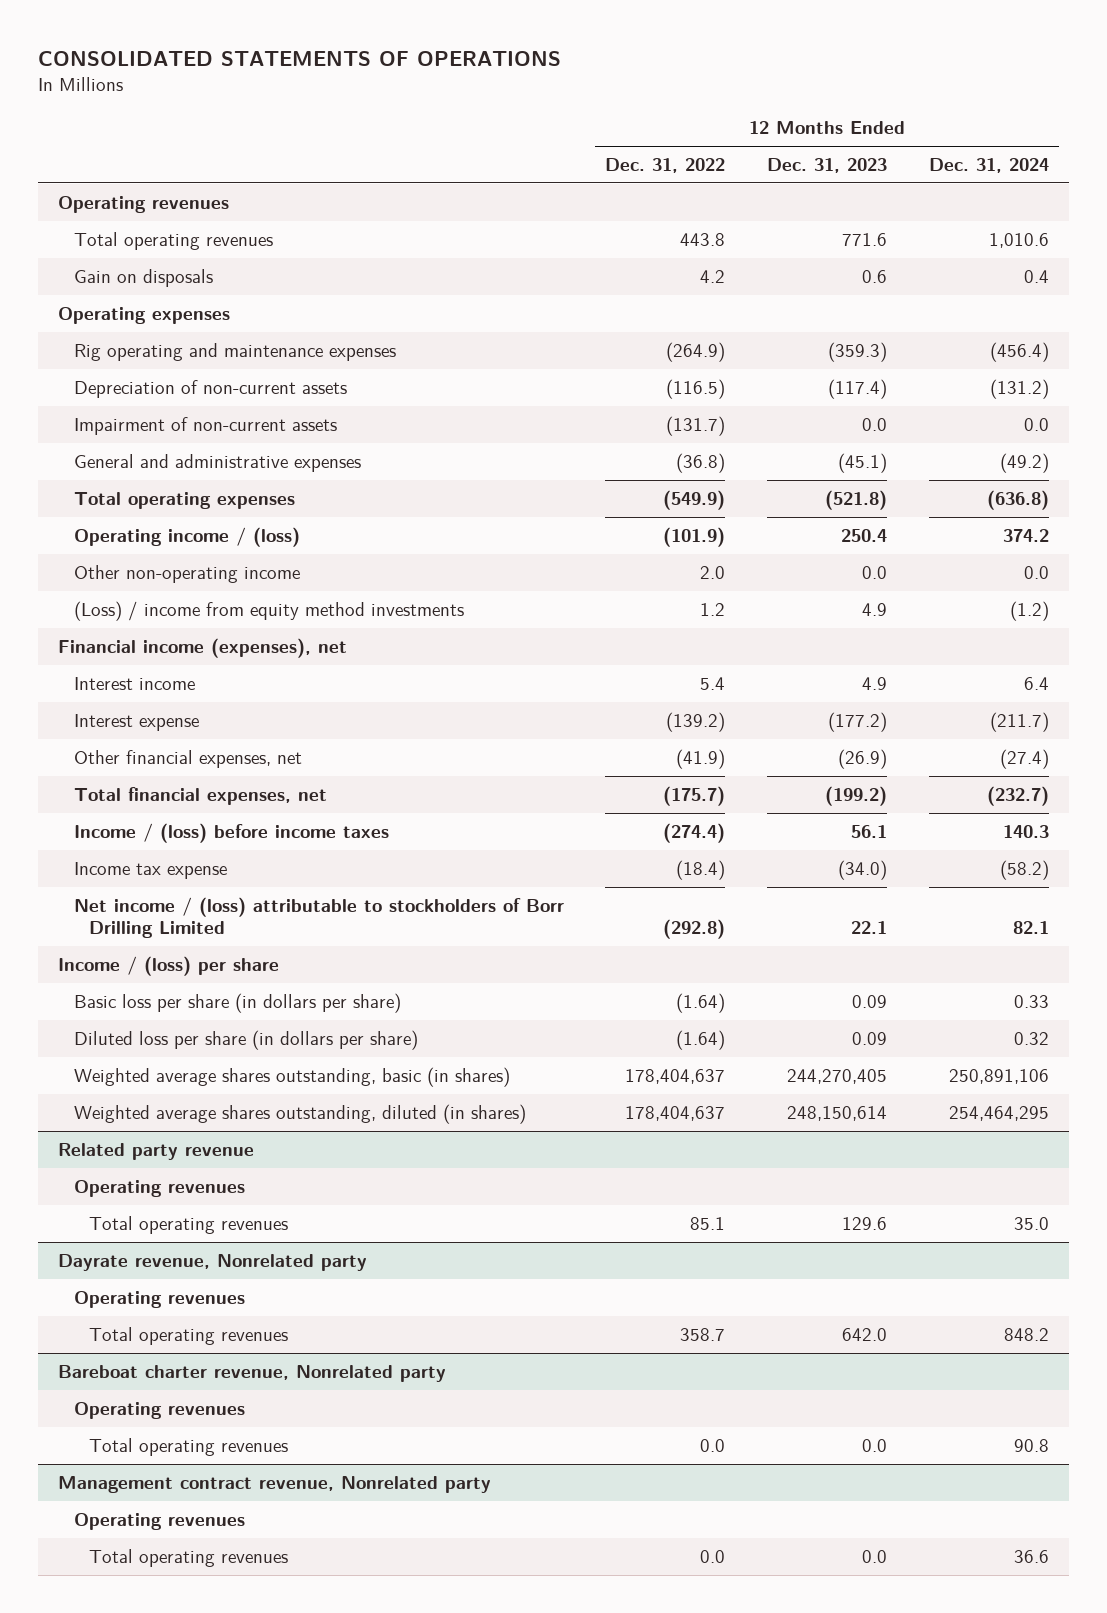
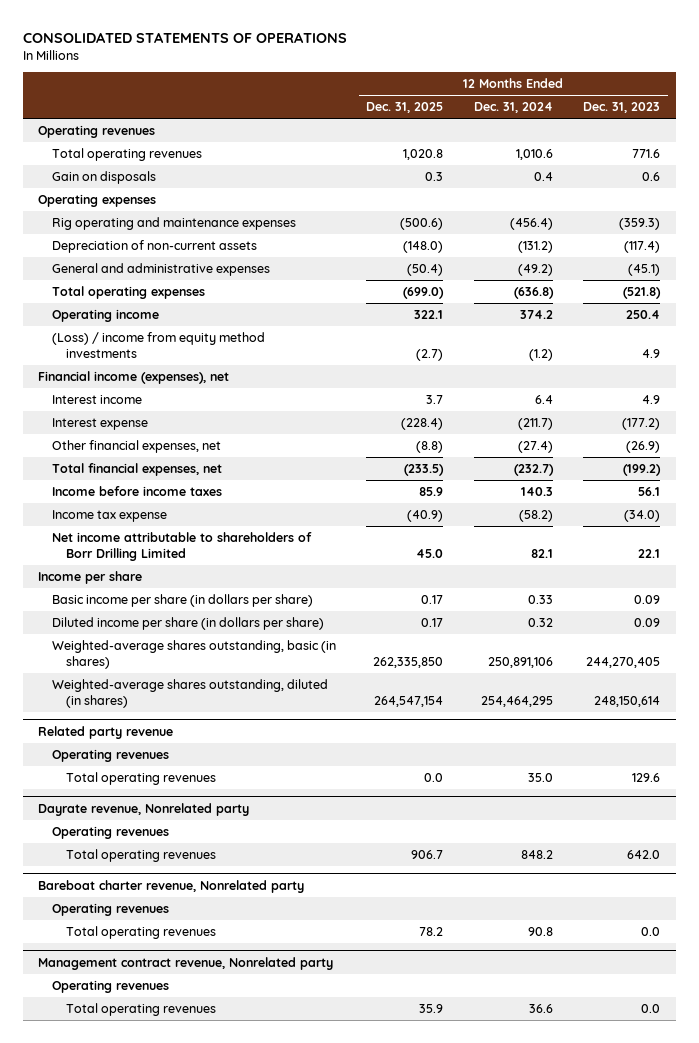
- | 12 Months Ended Dec. 31, 2022 | 12 Months Ended Dec. 31, 2023 | 12 Months Ended Dec. 31, 2024
+ | 12 Months Ended Dec. 31, 2025 | 12 Months Ended Dec. 31, 2024 | 12 Months Ended Dec. 31, 2023
- Impairment of non-current assets | (131.7) | 0.0 | 0.0
- Operating income / (loss) | (101.9) | 250.4 | 374.2
- Other non-operating income | 2.0 | 0.0 | 0.0
+ Operating income | 322.1 | 374.2 | 250.4
- Income / (loss) before income taxes | (274.4) | 56.1 | 140.3
+ Income before income taxes | 85.9 | 140.3 | 56.1
- Net income / (loss) attributable to stockholders of Borr Drilling Limited | (292.8) | 22.1 | 82.1
- Income / (loss) per share
- Basic loss per share (in dollars per share) | (1.64) | 0.09 | 0.33
- Diluted loss per share (in dollars per share) | (1.64) | 0.09 | 0.32
- Weighted average shares outstanding, basic (in shares) | 178,404,637 | 244,270,405 | 250,891,106
- Weighted average shares outstanding, diluted (in shares) | 178,404,637 | 248,150,614 | 254,464,295
+ Net income attributable to shareholders of Borr Drilling Limited | 45.0 | 82.1 | 22.1
+ Income per share
+ Basic income per share (in dollars per share) | 0.17 | 0.33 | 0.09
+ Diluted income per share (in dollars per share) | 0.17 | 0.32 | 0.09
+ Weighted-average shares outstanding, basic (in shares) | 262,335,850 | 250,891,106 | 244,270,405
+ Weighted-average shares outstanding, diluted (in shares) | 264,547,154 | 254,464,295 | 248,150,614

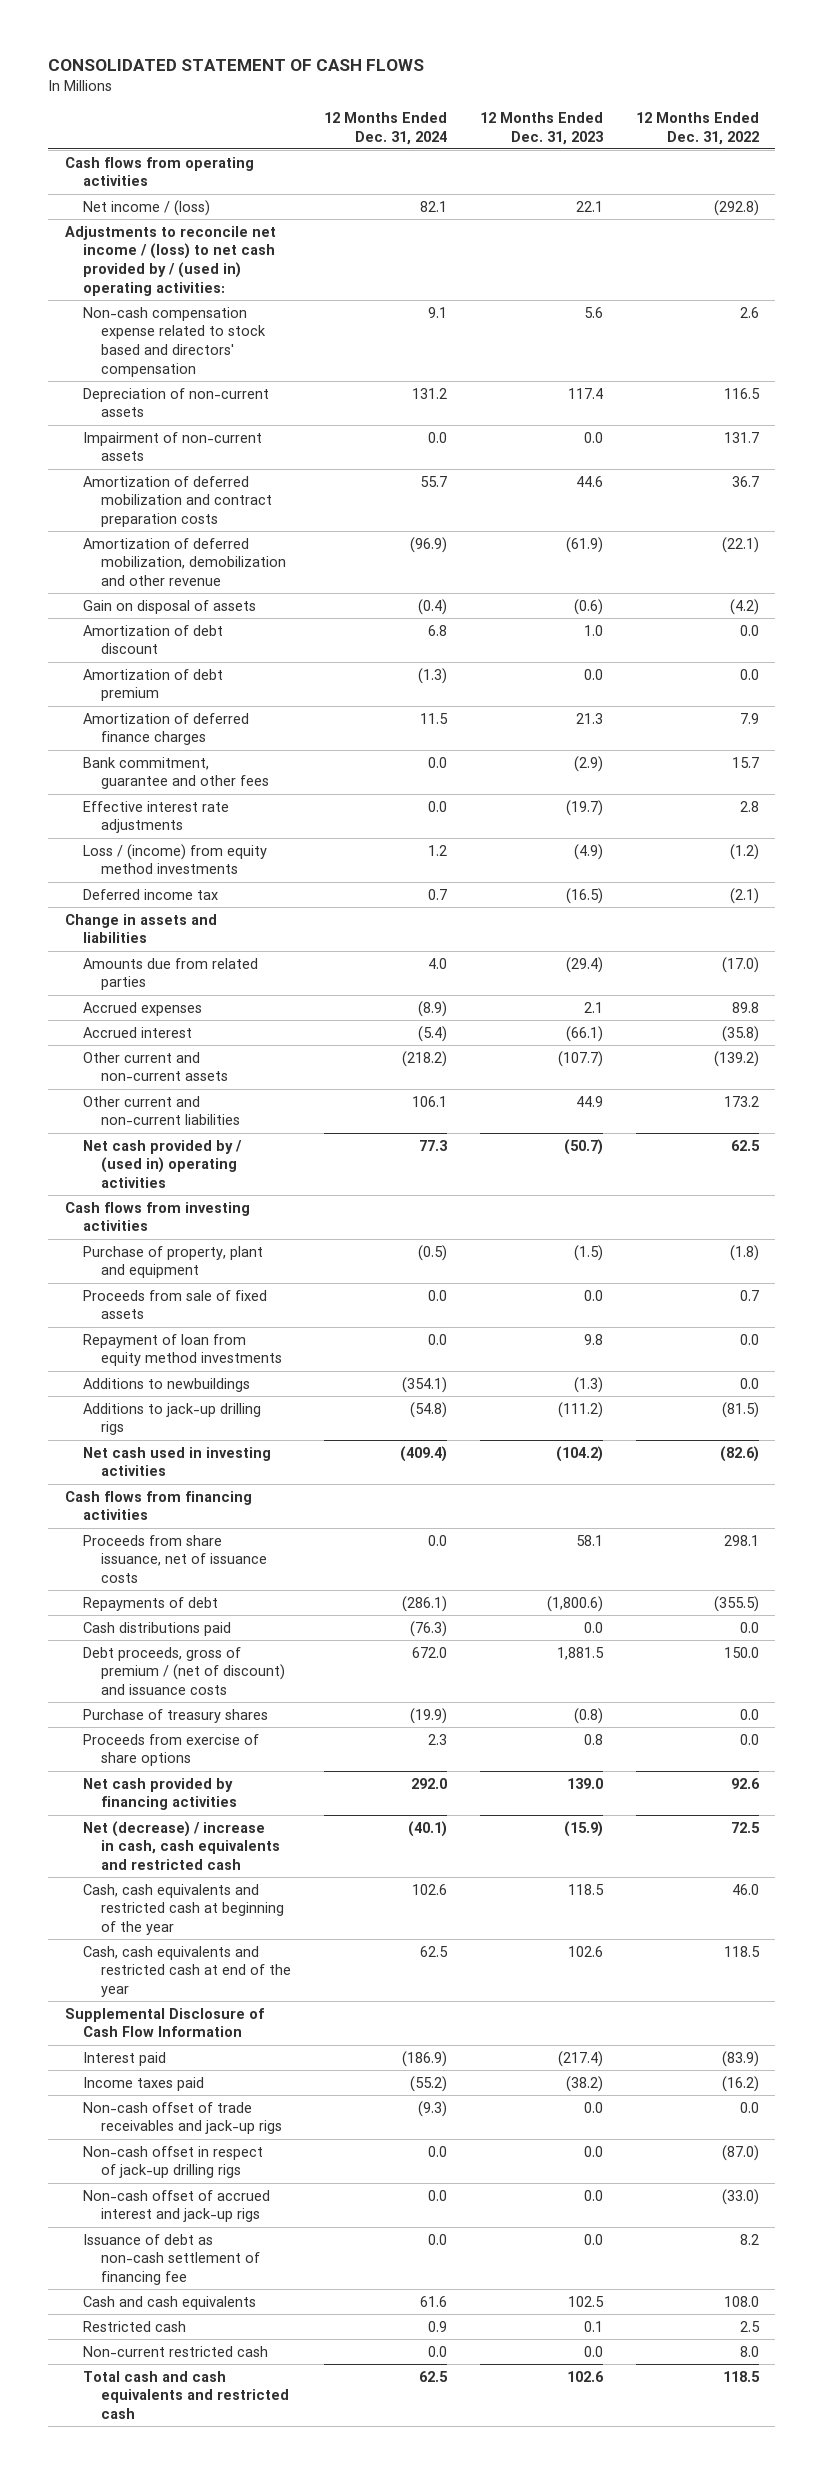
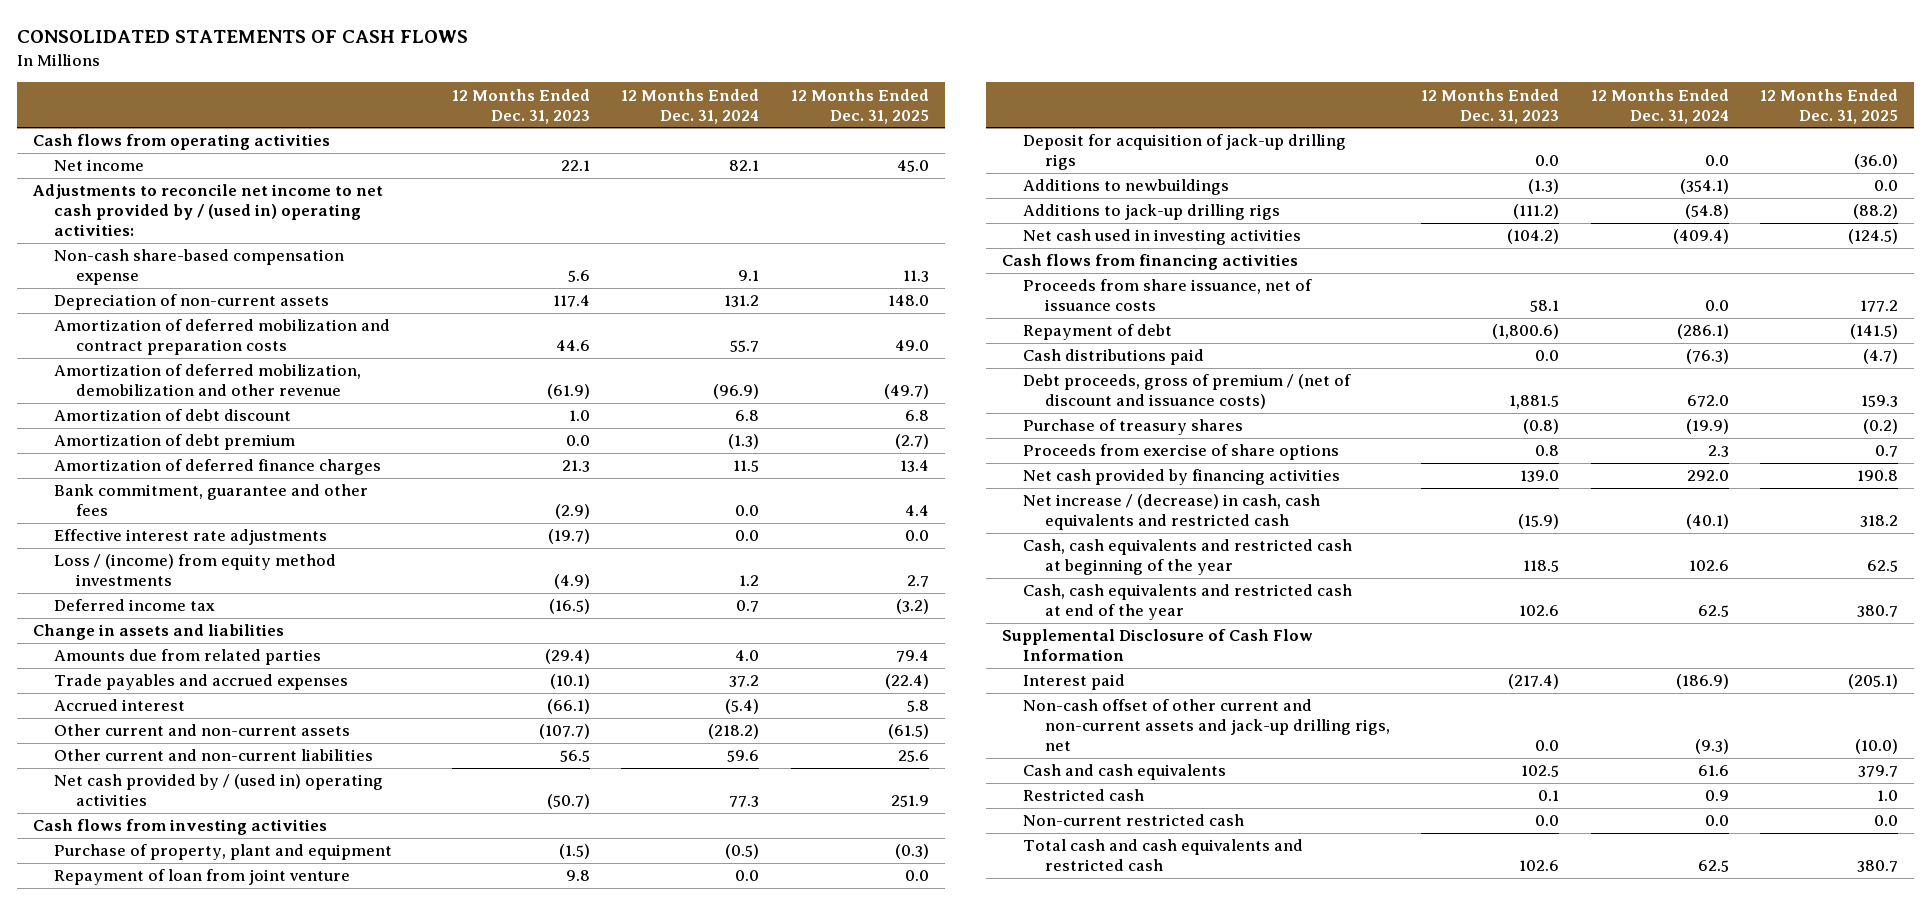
- CONSOLIDATED STATEMENT OF CASH FLOWS
+ CONSOLIDATED STATEMENTS OF CASH FLOWS
- | 12 Months Ended Dec. 31, 2024 | 12 Months Ended Dec. 31, 2023 | 12 Months Ended Dec. 31, 2022
+ | 12 Months Ended Dec. 31, 2023 | 12 Months Ended Dec. 31, 2024 | 12 Months Ended Dec. 31, 2025
- Net income / (loss) | 82.1 | 22.1 | (292.8)
- Adjustments to reconcile net income / (loss) to net cash provided by / (used in) operating activities:
- Non-cash compensation expense related to stock based and directors' compensation | 9.1 | 5.6 | 2.6
+ Net income | 22.1 | 82.1 | 45.0
+ Adjustments to reconcile net income to net cash provided by / (used in) operating activities:
+ Non-cash share-based compensation expense | 5.6 | 9.1 | 11.3
- Impairment of non-current assets | 0.0 | 0.0 | 131.7
- Gain on disposal of assets | (0.4) | (0.6) | (4.2)
- Accrued expenses | (8.9) | 2.1 | 89.8
+ Trade payables and accrued expenses | (10.1) | 37.2 | (22.4)
- Other current and non-current liabilities | 106.1 | 44.9 | 173.2
+ Other current and non-current liabilities | 56.5 | 59.6 | 25.6
- Proceeds from sale of fixed assets | 0.0 | 0.0 | 0.7
- Repayment of loan from equity method investments | 0.0 | 9.8 | 0.0
+ Repayment of loan from joint venture | 9.8 | 0.0 | 0.0
+ Deposit for acquisition of jack-up drilling rigs | 0.0 | 0.0 | (36.0)
- Repayments of debt | (286.1) | (1,800.6) | (355.5)
+ Repayment of debt | (1,800.6) | (286.1) | (141.5)
- Debt proceeds, gross of premium / (net of discount) and issuance costs | 672.0 | 1,881.5 | 150.0
+ Debt proceeds, gross of premium / (net of discount and issuance costs) | 1,881.5 | 672.0 | 159.3
- Net (decrease) / increase in cash, cash equivalents and restricted cash | (40.1) | (15.9) | 72.5
+ Net increase / (decrease) in cash, cash equivalents and restricted cash | (15.9) | (40.1) | 318.2
- Income taxes paid | (55.2) | (38.2) | (16.2)
- Non-cash offset of trade receivables and jack-up rigs | (9.3) | 0.0 | 0.0
- Non-cash offset in respect of jack-up drilling rigs | 0.0 | 0.0 | (87.0)
- Non-cash offset of accrued interest and jack-up rigs | 0.0 | 0.0 | (33.0)
- Issuance of debt as non-cash settlement of financing fee | 0.0 | 0.0 | 8.2
+ Non-cash offset of other current and non-current assets and jack-up drilling rigs, net | 0.0 | (9.3) | (10.0)

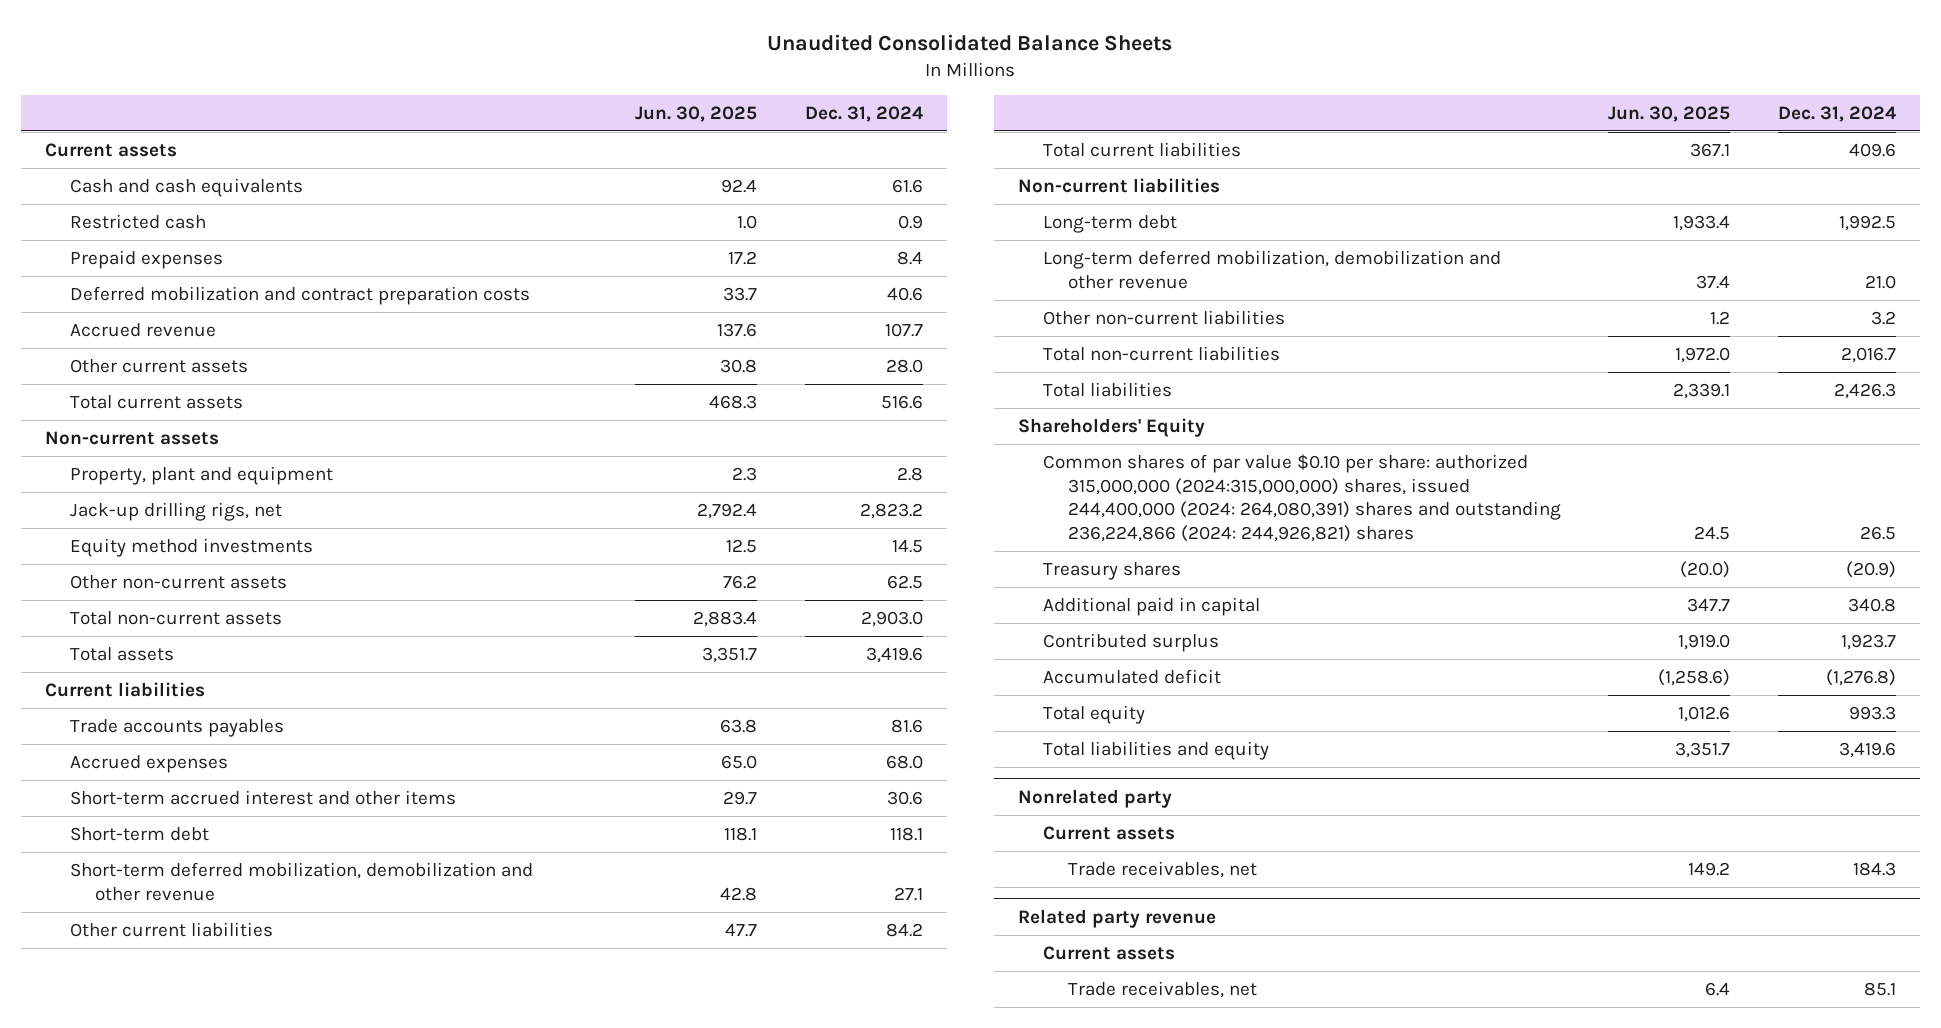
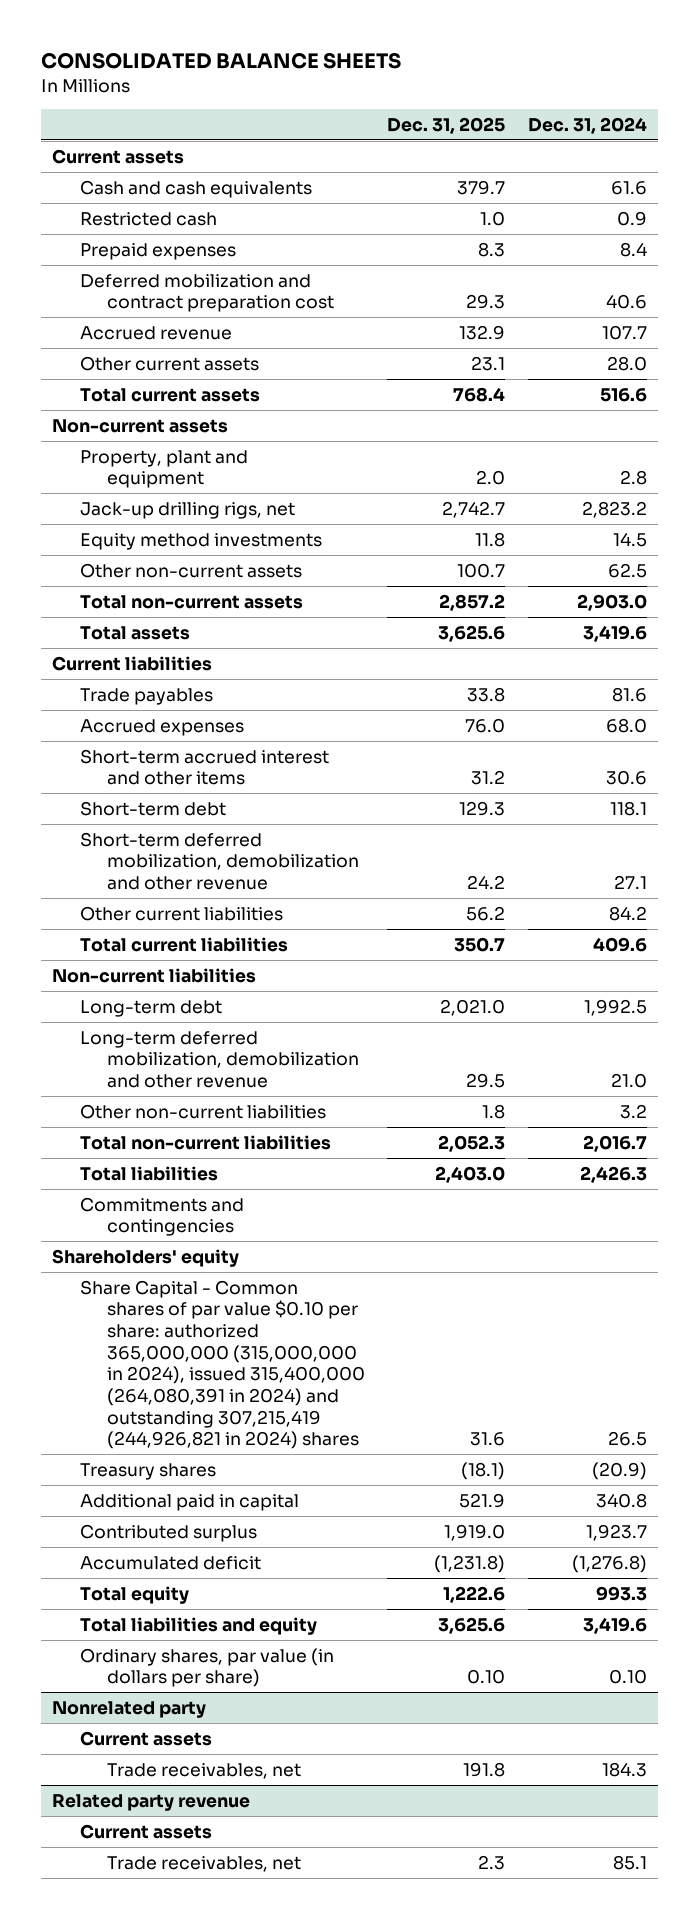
- Unaudited Consolidated Balance Sheets
+ CONSOLIDATED BALANCE SHEETS
- | Jun. 30, 2025 | Dec. 31, 2024
+ | Dec. 31, 2025 | Dec. 31, 2024
- Deferred mobilization and contract preparation costs | 33.7 | 40.6
+ Deferred mobilization and contract preparation cost | 29.3 | 40.6
- Trade accounts payables | 63.8 | 81.6
+ Trade payables | 33.8 | 81.6
- Shareholders' Equity
- Common shares of par value $0.10 per share: authorized 315,000,000 (2024:315,000,000) shares, issued 244,400,000 (2024: 264,080,391) shares and outstanding 236,224,866 (2024: 244,926,821) shares | 24.5 | 26.5
+ Commitments and contingencies
+ Shareholders' equity
+ Share Capital - Common shares of par value $0.10 per share: authorized 365,000,000 (315,000,000 in 2024), issued 315,400,000 (264,080,391 in 2024) and outstanding 307,215,419 (244,926,821 in 2024) shares | 31.6 | 26.5
+ Ordinary shares, par value (in dollars per share) | 0.10 | 0.10

